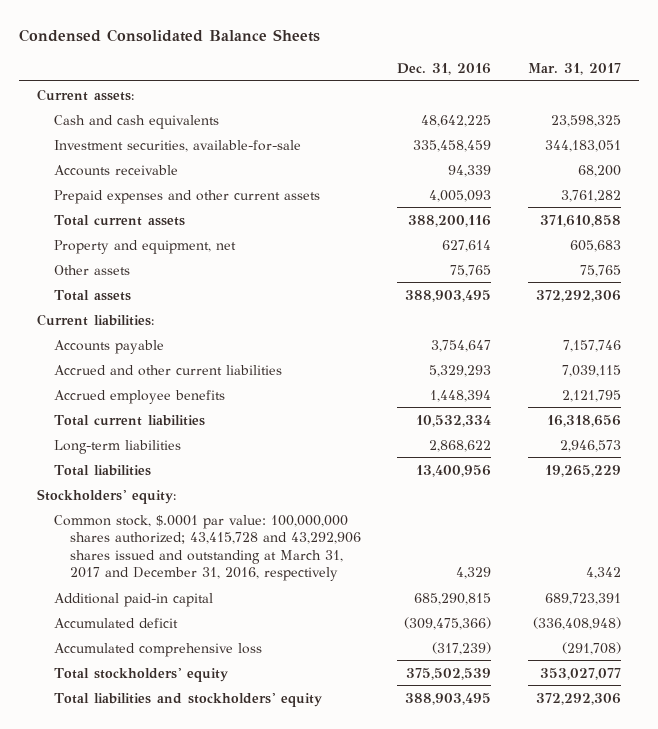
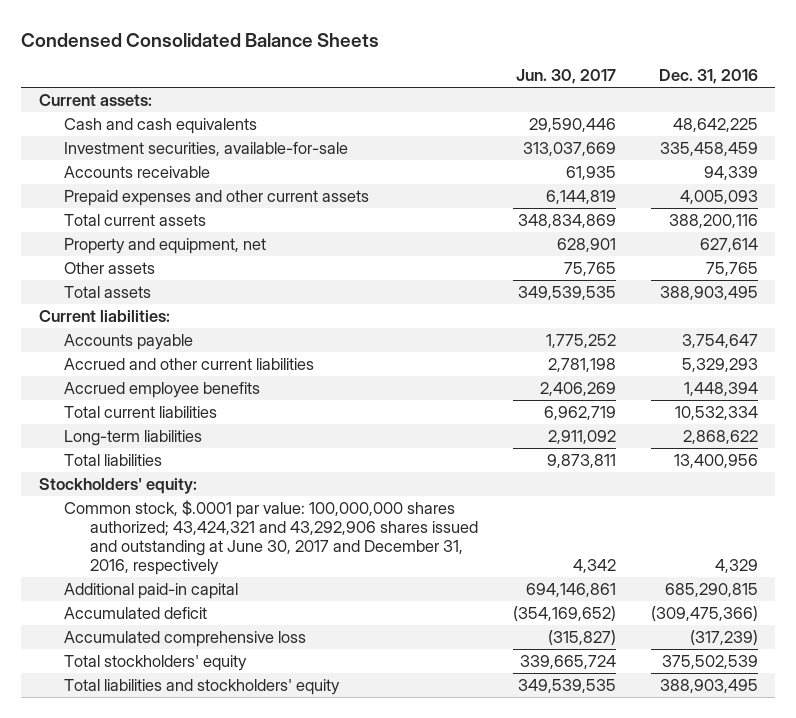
- | Dec. 31, 2016 | Mar. 31, 2017
+ | Jun. 30, 2017 | Dec. 31, 2016
- Common stock, $.0001 par value: 100,000,000 shares authorized; 43,415,728 and 43,292,906 shares issued and outstanding at March 31, 2017 and December 31, 2016, respectively | 4,329 | 4,342
+ Common stock, $.0001 par value: 100,000,000 shares authorized; 43,424,321 and 43,292,906 shares issued and outstanding at June 30, 2017 and December 31, 2016, respectively | 4,342 | 4,329

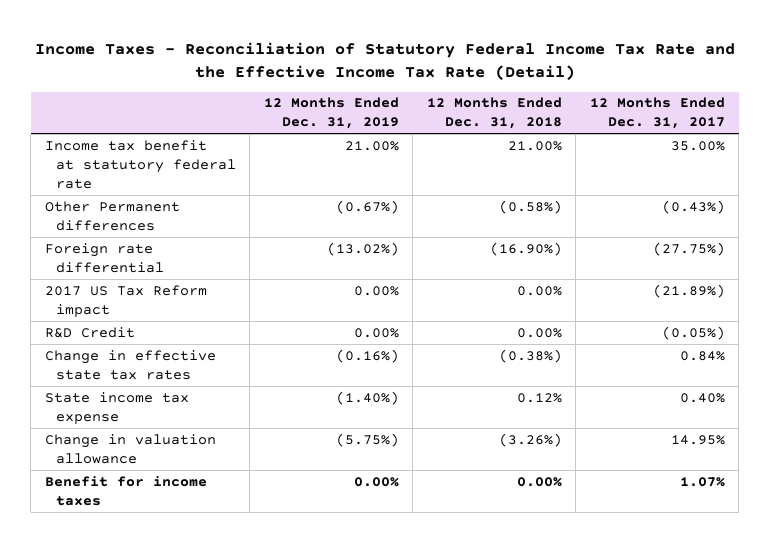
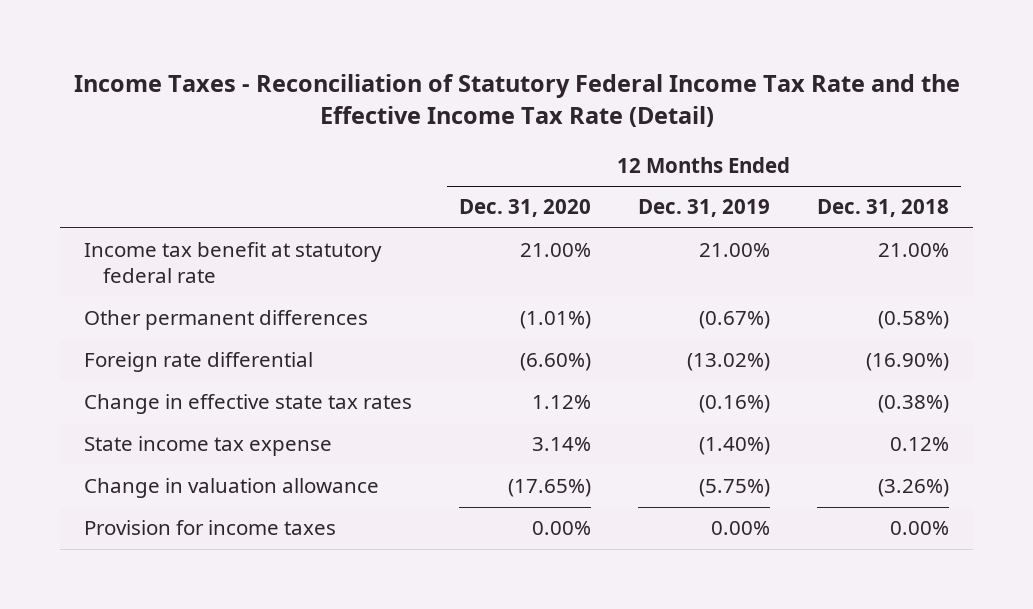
- | 12 Months Ended Dec. 31, 2019 | 12 Months Ended Dec. 31, 2018 | 12 Months Ended Dec. 31, 2017
+ | 12 Months Ended Dec. 31, 2020 | 12 Months Ended Dec. 31, 2019 | 12 Months Ended Dec. 31, 2018
- Other Permanent differences | (0.67%) | (0.58%) | (0.43%)
+ Other permanent differences | (1.01%) | (0.67%) | (0.58%)
- 2017 US Tax Reform impact | 0.00% | 0.00% | (21.89%)
- R&D Credit | 0.00% | 0.00% | (0.05%)
- Benefit for income taxes | 0.00% | 0.00% | 1.07%
+ Provision for income taxes | 0.00% | 0.00% | 0.00%

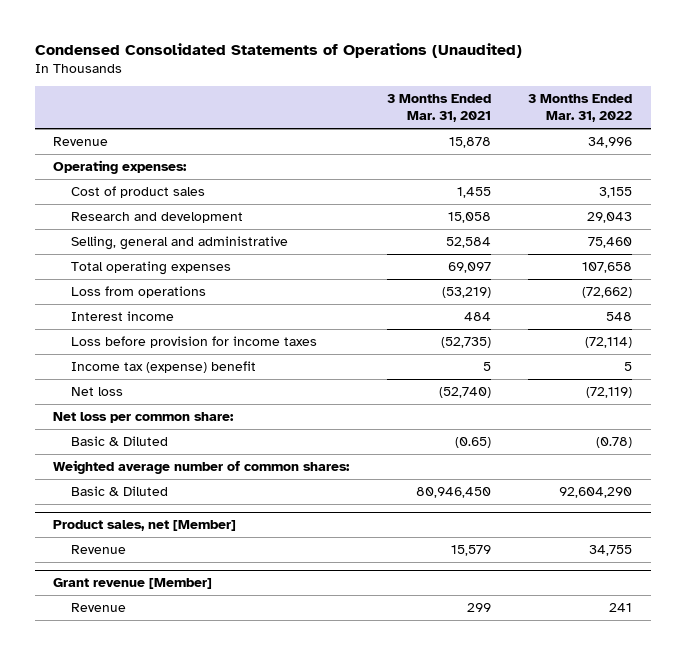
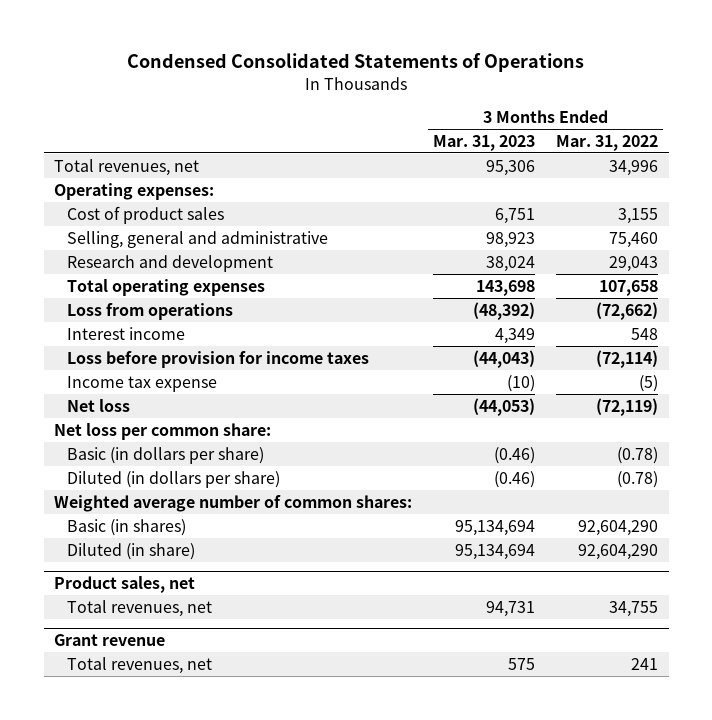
- Condensed Consolidated Statements of Operations (Unaudited)
+ Condensed Consolidated Statements of Operations
- | 3 Months Ended Mar. 31, 2021 | 3 Months Ended Mar. 31, 2022
+ | 3 Months Ended Mar. 31, 2023 | 3 Months Ended Mar. 31, 2022
- Revenue | 15,878 | 34,996
+ Total revenues, net | 95,306 | 34,996
moved down: Research and development | 38,024 | 29,043
- Income tax (expense) benefit | 5 | 5
+ Income tax expense | (10) | (5)
- Basic & Diluted | (0.65) | (0.78)
+ Basic (in dollars per share) | (0.46) | (0.78)
+ Diluted (in dollars per share) | (0.46) | (0.78)
- Basic & Diluted | 80,946,450 | 92,604,290
- Product sales, net [Member]
- Revenue | 15,579 | 34,755
- Grant revenue [Member]
- Revenue | 299 | 241
+ Basic (in shares) | 95,134,694 | 92,604,290
+ Diluted (in share) | 95,134,694 | 92,604,290
+ Product sales, net
+ Total revenues, net | 94,731 | 34,755
+ Grant revenue
+ Total revenues, net | 575 | 241

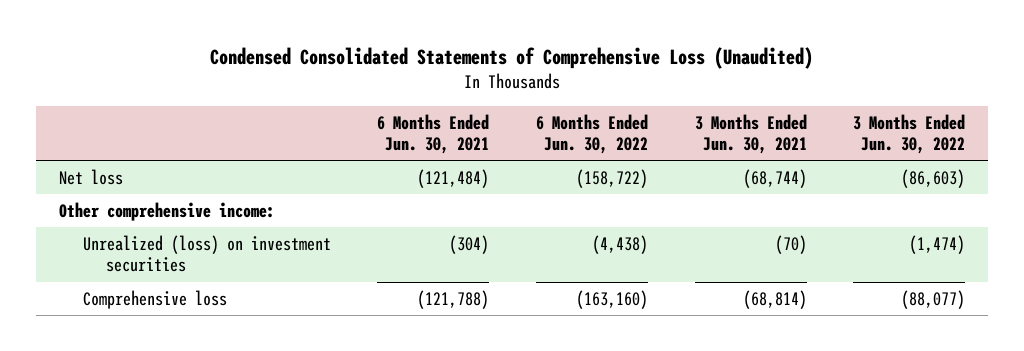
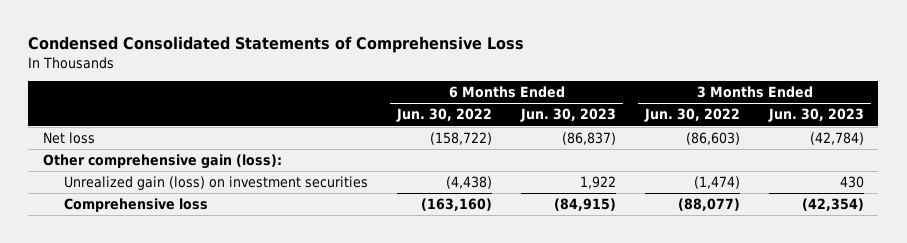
- Condensed Consolidated Statements of Comprehensive Loss (Unaudited)
+ Condensed Consolidated Statements of Comprehensive Loss
- | 6 Months Ended Jun. 30, 2021 | 6 Months Ended Jun. 30, 2022 | 3 Months Ended Jun. 30, 2021 | 3 Months Ended Jun. 30, 2022
+ | 6 Months Ended Jun. 30, 2022 | 6 Months Ended Jun. 30, 2023 | 3 Months Ended Jun. 30, 2022 | 3 Months Ended Jun. 30, 2023
- Other comprehensive income:
- Unrealized (loss) on investment securities | (304) | (4,438) | (70) | (1,474)
+ Other comprehensive gain (loss):
+ Unrealized gain (loss) on investment securities | (4,438) | 1,922 | (1,474) | 430

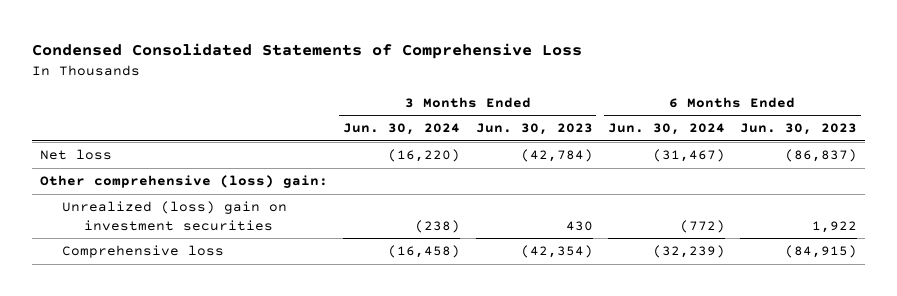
- | 6 Months Ended Jun. 30, 2022 | 6 Months Ended Jun. 30, 2023 | 3 Months Ended Jun. 30, 2022 | 3 Months Ended Jun. 30, 2023
+ | 3 Months Ended Jun. 30, 2024 | 3 Months Ended Jun. 30, 2023 | 6 Months Ended Jun. 30, 2024 | 6 Months Ended Jun. 30, 2023
- Other comprehensive gain (loss):
- Unrealized gain (loss) on investment securities | (4,438) | 1,922 | (1,474) | 430
+ Other comprehensive (loss) gain:
+ Unrealized (loss) gain on investment securities | (238) | 430 | (772) | 1,922

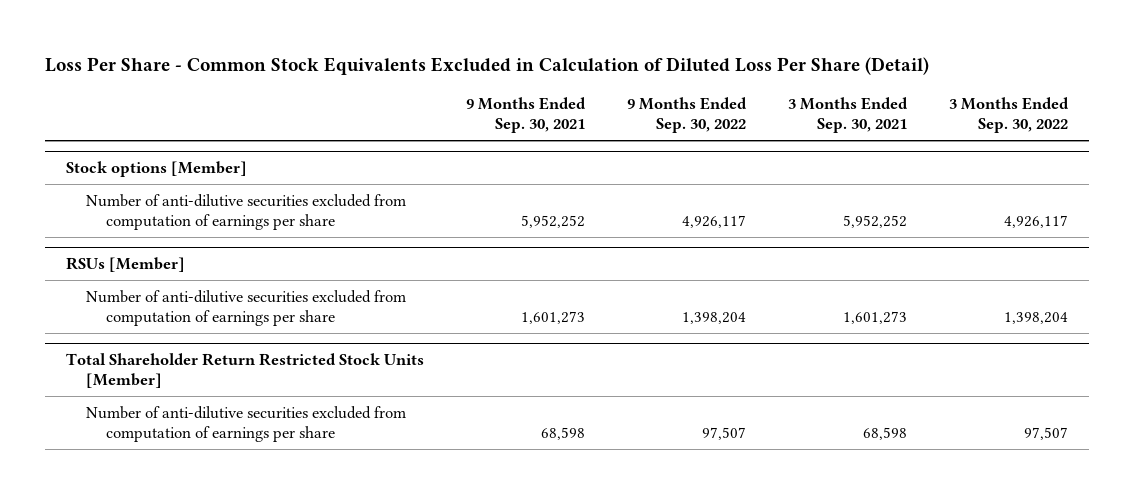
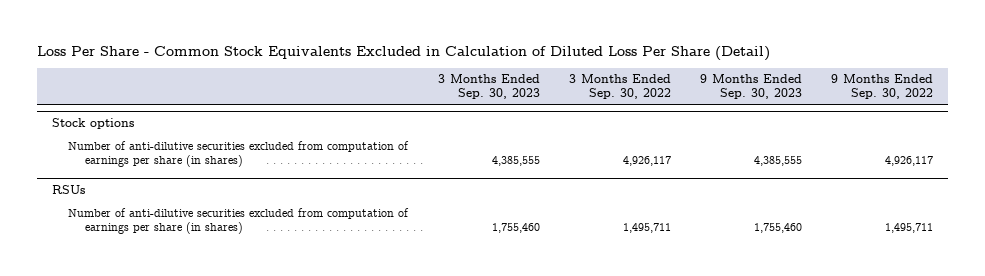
- | 9 Months Ended Sep. 30, 2021 | 9 Months Ended Sep. 30, 2022 | 3 Months Ended Sep. 30, 2021 | 3 Months Ended Sep. 30, 2022
+ | 3 Months Ended Sep. 30, 2023 | 3 Months Ended Sep. 30, 2022 | 9 Months Ended Sep. 30, 2023 | 9 Months Ended Sep. 30, 2022
- Stock options [Member]
- Number of anti-dilutive securities excluded from computation of earnings per share | 5,952,252 | 4,926,117 | 5,952,252 | 4,926,117
- RSUs [Member]
- Number of anti-dilutive securities excluded from computation of earnings per share | 1,601,273 | 1,398,204 | 1,601,273 | 1,398,204
- Total Shareholder Return Restricted Stock Units [Member]
- Number of anti-dilutive securities excluded from computation of earnings per share | 68,598 | 97,507 | 68,598 | 97,507
+ Stock options
+ Number of anti-dilutive securities excluded from computation of earnings per share (in shares) | 4,385,555 | 4,926,117 | 4,385,555 | 4,926,117
+ RSUs
+ Number of anti-dilutive securities excluded from computation of earnings per share (in shares) | 1,755,460 | 1,495,711 | 1,755,460 | 1,495,711

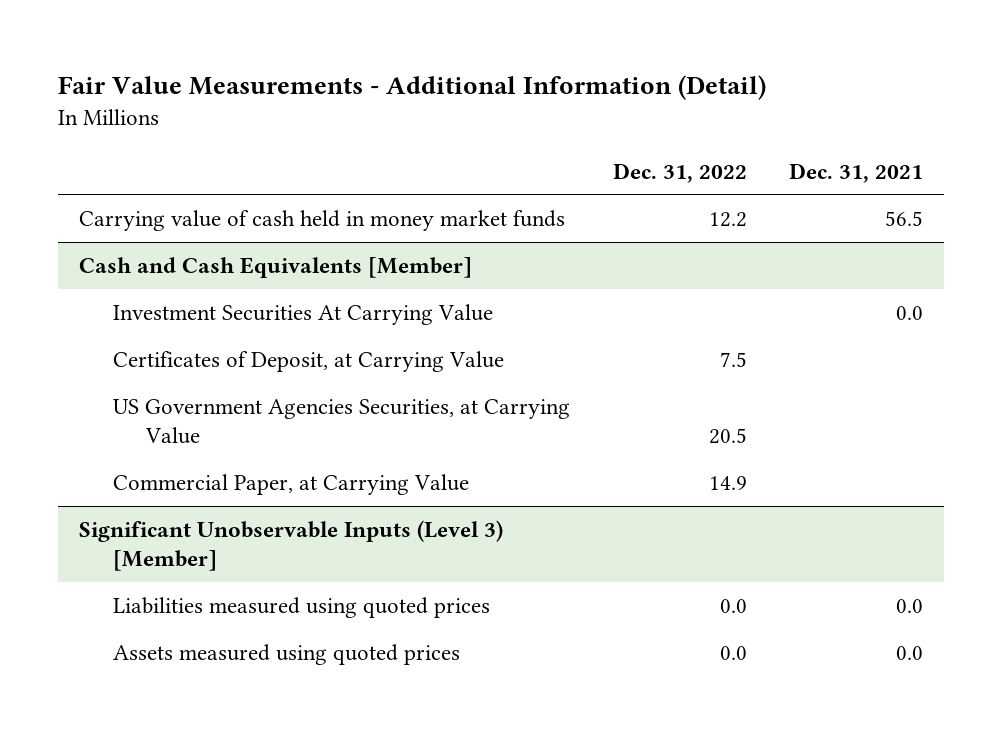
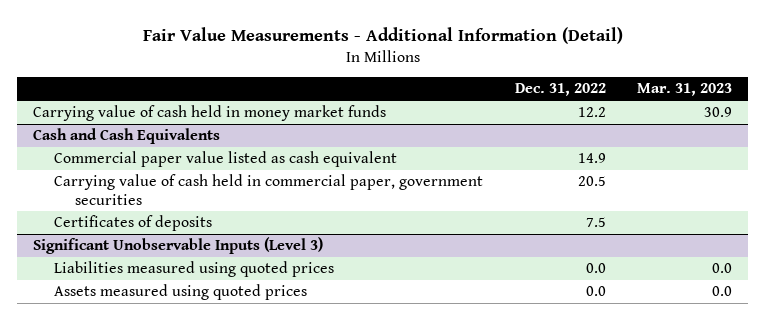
- | Dec. 31, 2022 | Dec. 31, 2021
+ | Dec. 31, 2022 | Mar. 31, 2023
- Cash and Cash Equivalents [Member]
- Investment Securities At Carrying Value | | 0.0
- Certificates of Deposit, at Carrying Value | 7.5 |
- US Government Agencies Securities, at Carrying Value | 20.5 |
- Commercial Paper, at Carrying Value | 14.9 |
- Significant Unobservable Inputs (Level 3) [Member]
+ Cash and Cash Equivalents
+ Commercial paper value listed as cash equivalent | 14.9 |
+ Carrying value of cash held in commercial paper, government securities | 20.5 |
+ Certificates of deposits | 7.5 |
+ Significant Unobservable Inputs (Level 3)

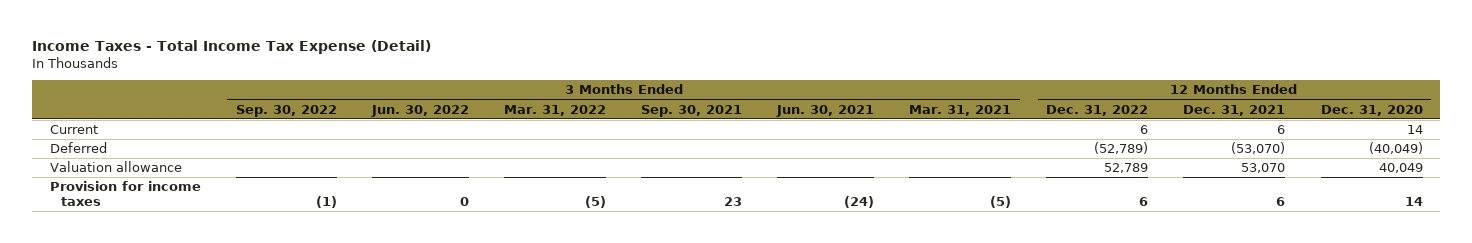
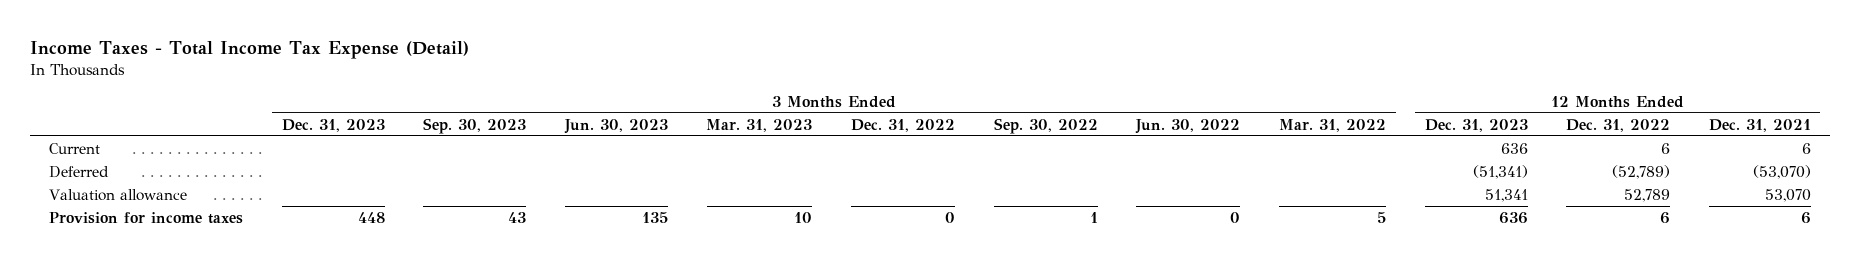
- | 3 Months Ended Sep. 30, 2022 | 3 Months Ended Jun. 30, 2022 | 3 Months Ended Mar. 31, 2022 | 3 Months Ended Sep. 30, 2021 | 3 Months Ended Jun. 30, 2021 | 3 Months Ended Mar. 31, 2021 | 12 Months Ended Dec. 31, 2022 | 12 Months Ended Dec. 31, 2021 | 12 Months Ended Dec. 31, 2020
+ | 3 Months Ended Dec. 31, 2023 | 3 Months Ended Sep. 30, 2023 | 3 Months Ended Jun. 30, 2023 | 3 Months Ended Mar. 31, 2023 | 3 Months Ended Dec. 31, 2022 | 3 Months Ended Sep. 30, 2022 | 3 Months Ended Jun. 30, 2022 | 3 Months Ended Mar. 31, 2022 | 12 Months Ended Dec. 31, 2023 | 12 Months Ended Dec. 31, 2022 | 12 Months Ended Dec. 31, 2021
- Provision for income taxes | (1) | 0 | (5) | 23 | (24) | (5) | 6 | 6 | 14
+ Provision for income taxes | 448 | 43 | 135 | 10 | 0 | 1 | 0 | 5 | 636 | 6 | 6

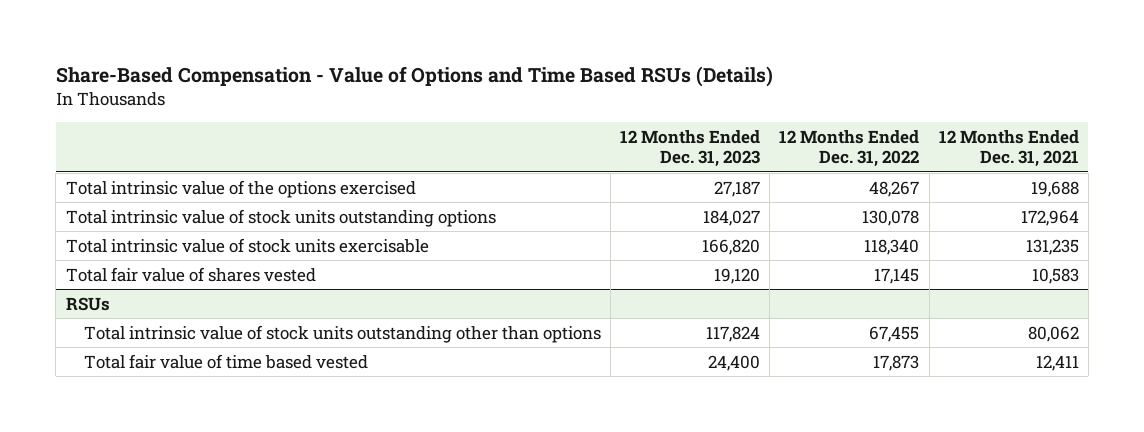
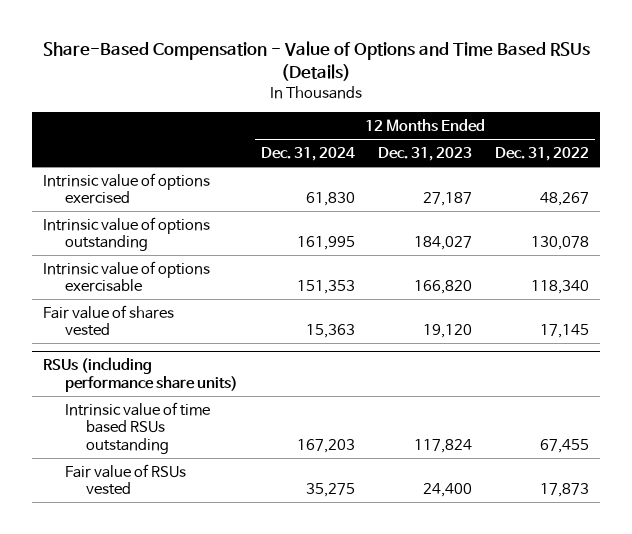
- | 12 Months Ended Dec. 31, 2023 | 12 Months Ended Dec. 31, 2022 | 12 Months Ended Dec. 31, 2021
+ | 12 Months Ended Dec. 31, 2024 | 12 Months Ended Dec. 31, 2023 | 12 Months Ended Dec. 31, 2022
- Total intrinsic value of the options exercised | 27,187 | 48,267 | 19,688
- Total intrinsic value of stock units outstanding options | 184,027 | 130,078 | 172,964
- Total intrinsic value of stock units exercisable | 166,820 | 118,340 | 131,235
- Total fair value of shares vested | 19,120 | 17,145 | 10,583
- RSUs
- Total intrinsic value of stock units outstanding other than options | 117,824 | 67,455 | 80,062
- Total fair value of time based vested | 24,400 | 17,873 | 12,411
+ Intrinsic value of options exercised | 61,830 | 27,187 | 48,267
+ Intrinsic value of options outstanding | 161,995 | 184,027 | 130,078
+ Intrinsic value of options exercisable | 151,353 | 166,820 | 118,340
+ Fair value of shares vested | 15,363 | 19,120 | 17,145
+ RSUs (including performance share units)
+ Intrinsic value of time based RSUs outstanding | 167,203 | 117,824 | 67,455
+ Fair value of RSUs vested | 35,275 | 24,400 | 17,873

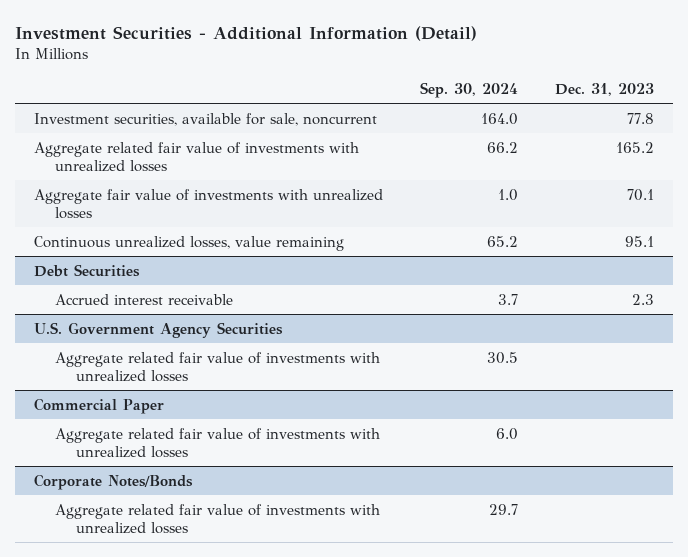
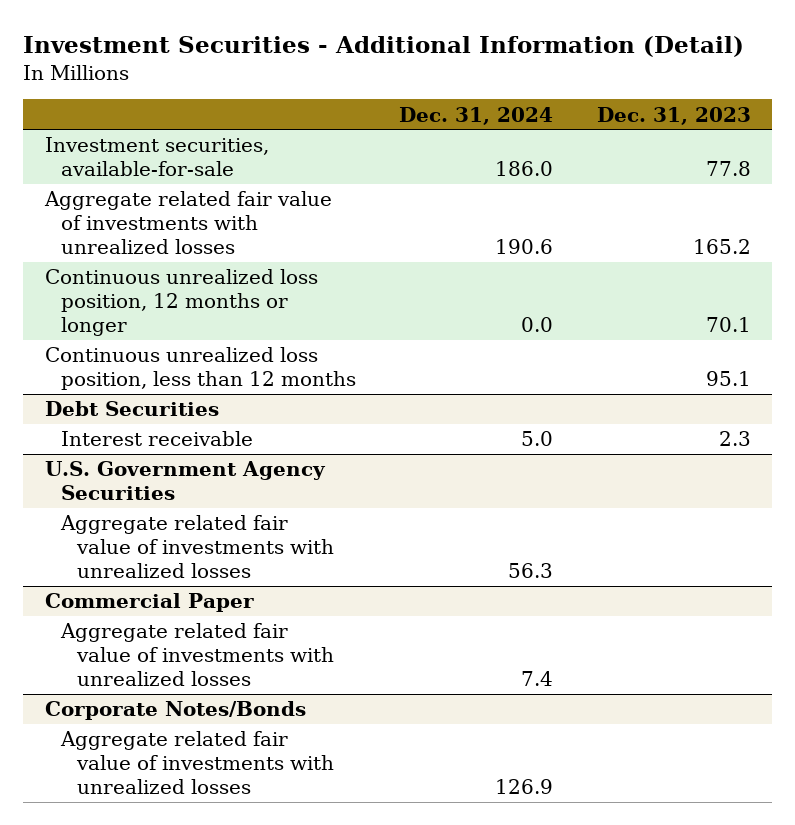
- | Sep. 30, 2024 | Dec. 31, 2023
+ | Dec. 31, 2024 | Dec. 31, 2023
- Investment securities, available for sale, noncurrent | 164.0 | 77.8
+ Investment securities, available-for-sale | 186.0 | 77.8
- Aggregate fair value of investments with unrealized losses | 1.0 | 70.1
- Continuous unrealized losses, value remaining | 65.2 | 95.1
+ Continuous unrealized loss position, 12 months or longer | 0.0 | 70.1
+ Continuous unrealized loss position, less than 12 months | | 95.1
@ Debt Securities
- Accrued interest receivable | 3.7 | 2.3
+ Interest receivable | 5.0 | 2.3

